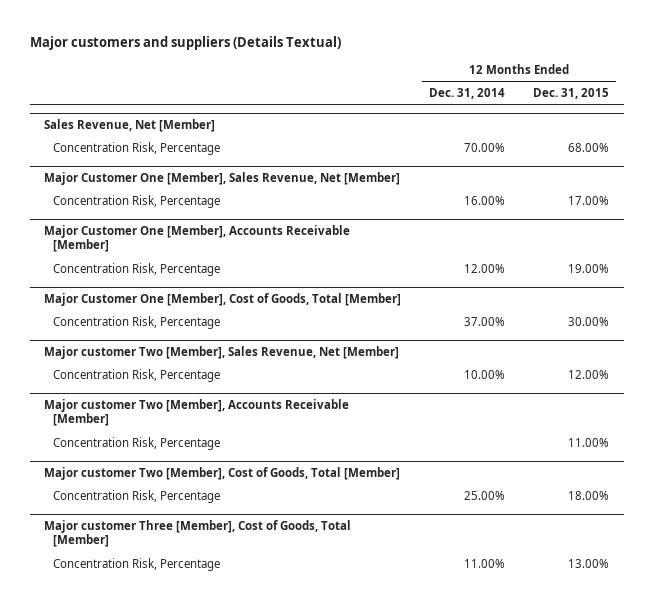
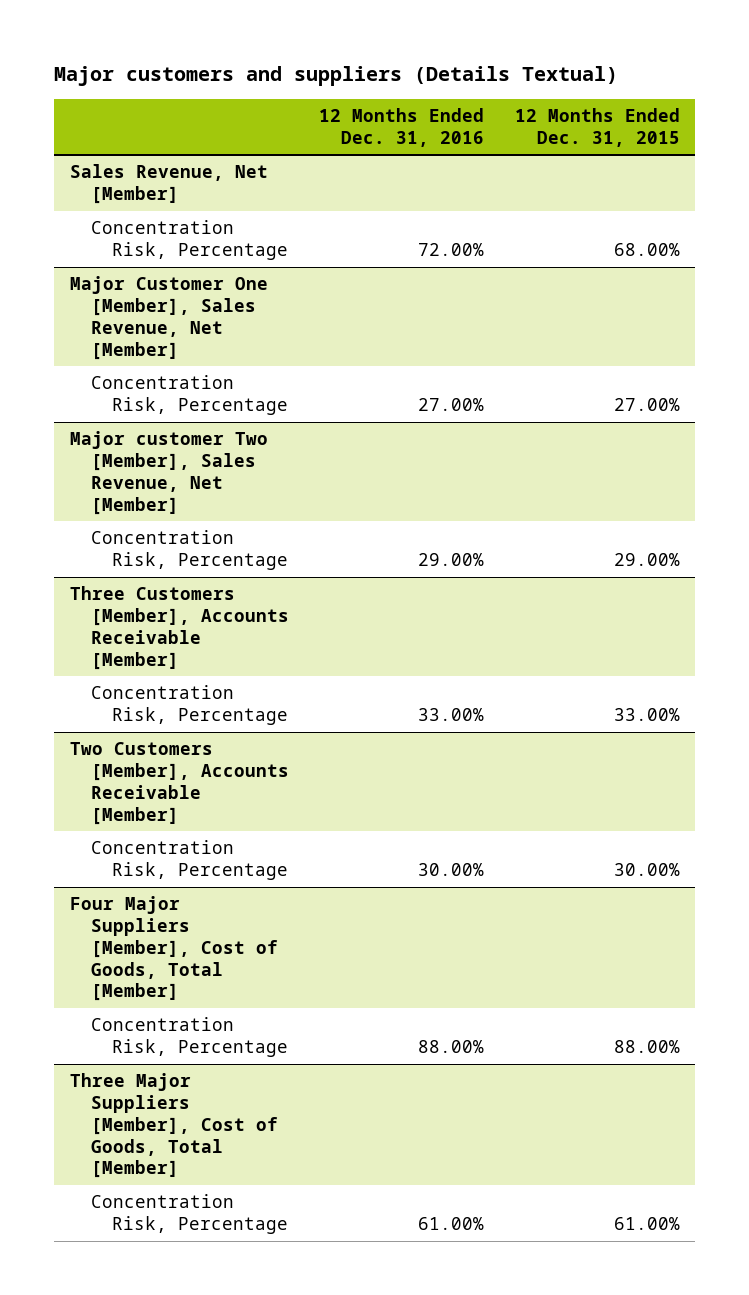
- | 12 Months Ended Dec. 31, 2014 | 12 Months Ended Dec. 31, 2015
+ | 12 Months Ended Dec. 31, 2016 | 12 Months Ended Dec. 31, 2015
@ Major Customer One [Member], Sales Revenue, Net [Member]
- Concentration Risk, Percentage | 16.00% | 17.00%
- Major Customer One [Member], Accounts Receivable [Member]
- Concentration Risk, Percentage | 12.00% | 19.00%
- Major Customer One [Member], Cost of Goods, Total [Member]
- Concentration Risk, Percentage | 37.00% | 30.00%
@ Major Customer One [Member], Sales Revenue, Net [Member]
+ Concentration Risk, Percentage | 27.00% | 27.00%
@ Major customer Two [Member], Sales Revenue, Net [Member]
- Concentration Risk, Percentage | 10.00% | 12.00%
- Major customer Two [Member], Accounts Receivable [Member]
- Concentration Risk, Percentage | | 11.00%
- Major customer Two [Member], Cost of Goods, Total [Member]
- Concentration Risk, Percentage | 25.00% | 18.00%
- Major customer Three [Member], Cost of Goods, Total [Member]
- Concentration Risk, Percentage | 11.00% | 13.00%
@ Major customer Two [Member], Sales Revenue, Net [Member]
+ Concentration Risk, Percentage | 29.00% | 29.00%
+ Three Customers [Member], Accounts Receivable [Member]
+ Concentration Risk, Percentage | 33.00% | 33.00%
+ Two Customers [Member], Accounts Receivable [Member]
+ Concentration Risk, Percentage | 30.00% | 30.00%
+ Four Major Suppliers [Member], Cost of Goods, Total [Member]
+ Concentration Risk, Percentage | 88.00% | 88.00%
+ Three Major Suppliers [Member], Cost of Goods, Total [Member]
+ Concentration Risk, Percentage | 61.00% | 61.00%

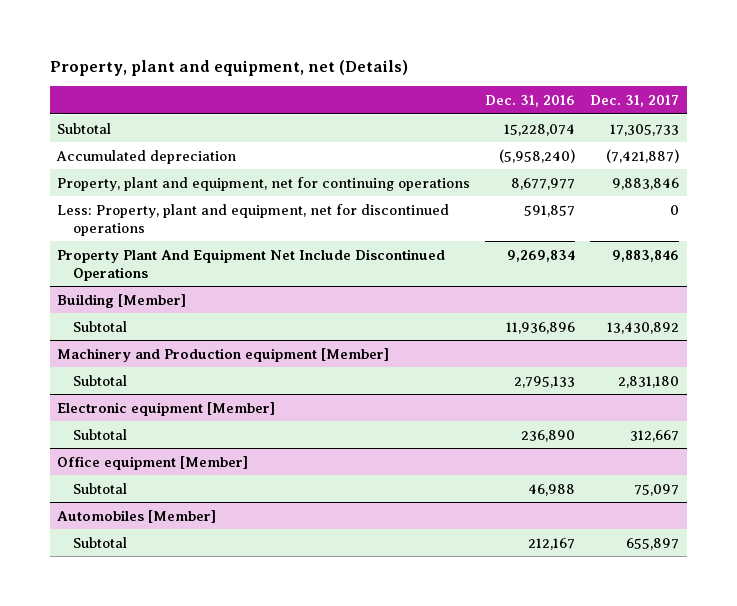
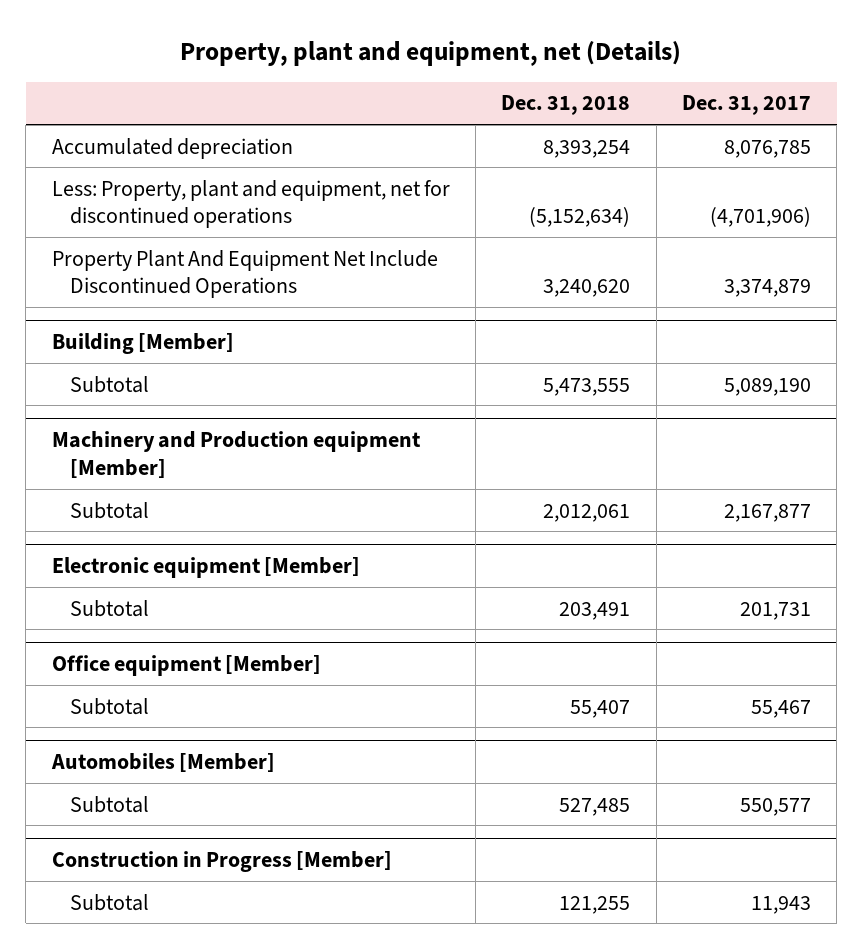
- | Dec. 31, 2016 | Dec. 31, 2017
+ | Dec. 31, 2018 | Dec. 31, 2017
- Subtotal | 15,228,074 | 17,305,733
- Accumulated depreciation | (5,958,240) | (7,421,887)
- Property, plant and equipment, net for continuing operations | 8,677,977 | 9,883,846
- Less: Property, plant and equipment, net for discontinued operations | 591,857 | 0
- Property Plant And Equipment Net Include Discontinued Operations | 9,269,834 | 9,883,846
+ Accumulated depreciation | 8,393,254 | 8,076,785
+ Less: Property, plant and equipment, net for discontinued operations | (5,152,634) | (4,701,906)
+ Property Plant And Equipment Net Include Discontinued Operations | 3,240,620 | 3,374,879
@ Building [Member]
- Subtotal | 11,936,896 | 13,430,892
+ Subtotal | 5,473,555 | 5,089,190
@ Machinery and Production equipment [Member]
- Subtotal | 2,795,133 | 2,831,180
+ Subtotal | 2,012,061 | 2,167,877
@ Electronic equipment [Member]
- Subtotal | 236,890 | 312,667
+ Subtotal | 203,491 | 201,731
@ Office equipment [Member]
- Subtotal | 46,988 | 75,097
+ Subtotal | 55,407 | 55,467
@ Automobiles [Member]
- Subtotal | 212,167 | 655,897
+ Subtotal | 527,485 | 550,577
+ Construction in Progress [Member]
+ Subtotal | 121,255 | 11,943

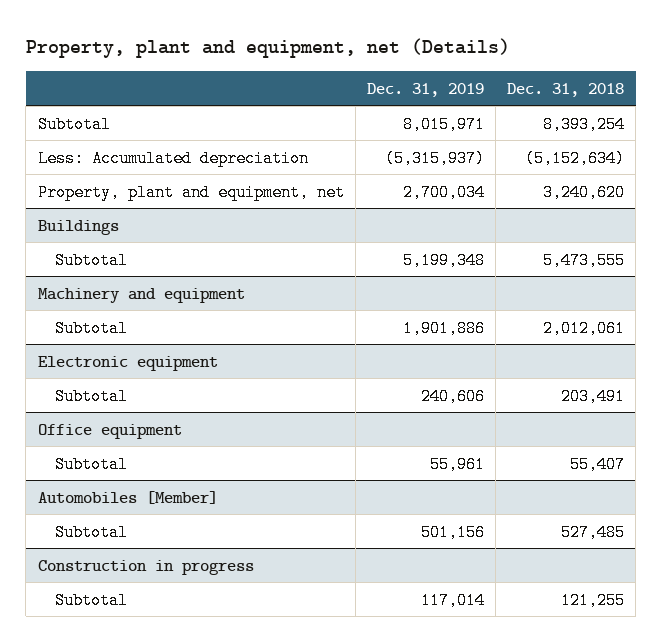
- | Dec. 31, 2018 | Dec. 31, 2017
+ | Dec. 31, 2019 | Dec. 31, 2018
- Accumulated depreciation | 8,393,254 | 8,076,785
- Less: Property, plant and equipment, net for discontinued operations | (5,152,634) | (4,701,906)
- Property Plant And Equipment Net Include Discontinued Operations | 3,240,620 | 3,374,879
- Building [Member]
+ Subtotal | 8,015,971 | 8,393,254
+ Less: Accumulated depreciation | (5,315,937) | (5,152,634)
+ Property, plant and equipment, net | 2,700,034 | 3,240,620
+ Buildings
- Machinery and Production equipment [Member]
+ Machinery and equipment
- Electronic equipment [Member]
+ Electronic equipment
- Office equipment [Member]
+ Office equipment
- Construction in Progress [Member]
+ Construction in progress

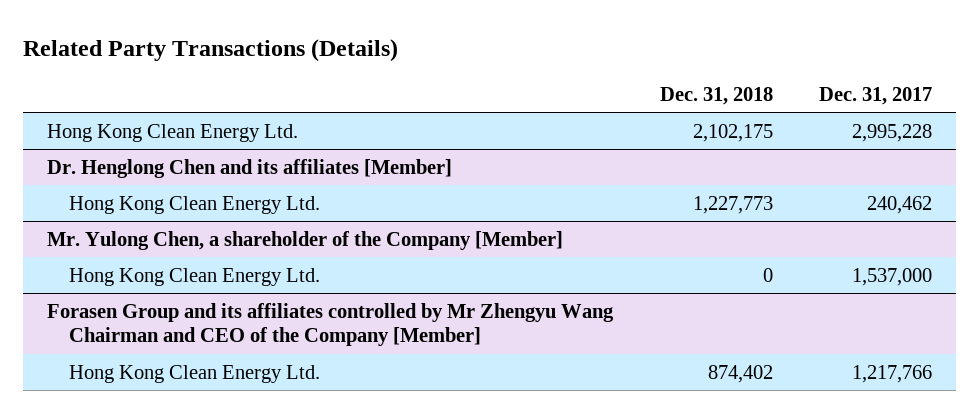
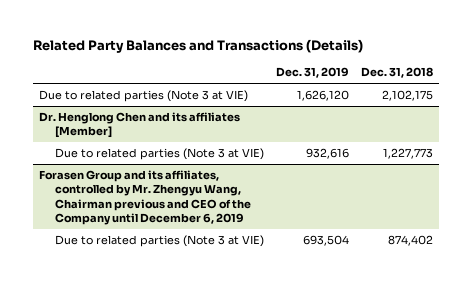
- Related Party Transactions (Details)
+ Related Party Balances and Transactions (Details)
- | Dec. 31, 2018 | Dec. 31, 2017
+ | Dec. 31, 2019 | Dec. 31, 2018
- Hong Kong Clean Energy Ltd. | 2,102,175 | 2,995,228
+ Due to related parties (Note 3 at VIE) | 1,626,120 | 2,102,175
@ Dr. Henglong Chen and its affiliates [Member]
- Hong Kong Clean Energy Ltd. | 1,227,773 | 240,462
- Mr. Yulong Chen, a shareholder of the Company [Member]
- Hong Kong Clean Energy Ltd. | 0 | 1,537,000
- Forasen Group and its affiliates controlled by Mr Zhengyu Wang Chairman and CEO of the Company [Member]
- Hong Kong Clean Energy Ltd. | 874,402 | 1,217,766
@ Dr. Henglong Chen and its affiliates [Member]
+ Due to related parties (Note 3 at VIE) | 932,616 | 1,227,773
+ Forasen Group and its affiliates, controlled by Mr. Zhengyu Wang, Chairman previous and CEO of the Company until December 6, 2019
+ Due to related parties (Note 3 at VIE) | 693,504 | 874,402

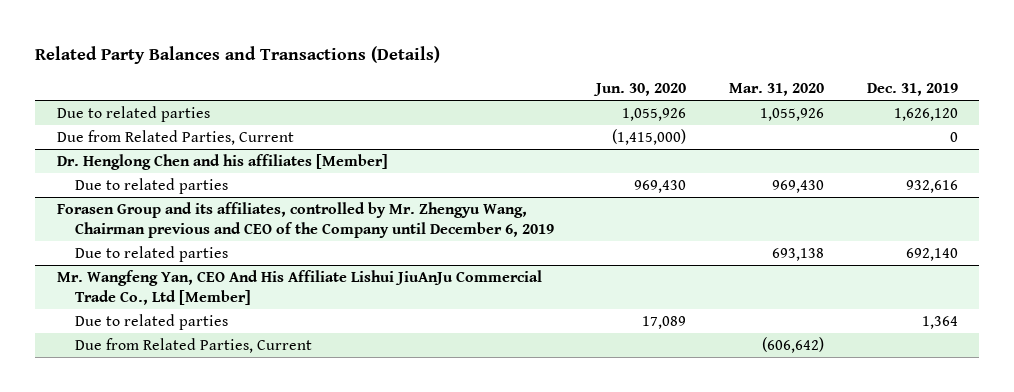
- | Dec. 31, 2019 | Dec. 31, 2018
+ | Jun. 30, 2020 | Mar. 31, 2020 | Dec. 31, 2019
- Due to related parties (Note 3 at VIE) | 1,626,120 | 2,102,175
- Dr. Henglong Chen and its affiliates [Member]
- Due to related parties (Note 3 at VIE) | 932,616 | 1,227,773
+ Due to related parties | 1,055,926 | 1,055,926 | 1,626,120
+ Due from Related Parties, Current | (1,415,000) | | 0
+ Dr. Henglong Chen and his affiliates [Member]
+ Due to related parties | 969,430 | 969,430 | 932,616
@ Forasen Group and its affiliates, controlled by Mr. Zhengyu Wang, Chairman previous and CEO of the Company until December 6, 2019
- Due to related parties (Note 3 at VIE) | 693,504 | 874,402
+ Due to related parties | | 693,138 | 692,140
+ Mr. Wangfeng Yan, CEO And His Affiliate Lishui JiuAnJu Commercial Trade Co., Ltd [Member]
+ Due to related parties | 17,089 | | 1,364
+ Due from Related Parties, Current | | (606,642) |

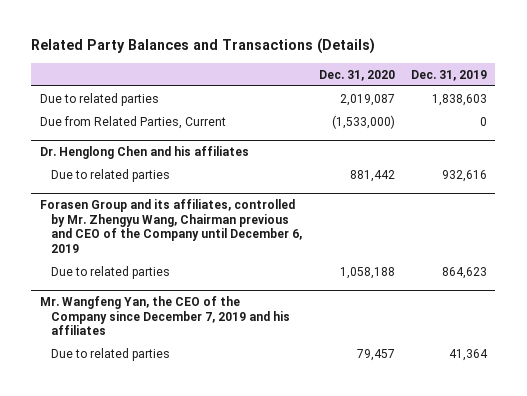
- | Jun. 30, 2020 | Mar. 31, 2020 | Dec. 31, 2019
+ | Dec. 31, 2020 | Dec. 31, 2019
- Due to related parties | 1,055,926 | 1,055,926 | 1,626,120
+ Due to related parties | 2,019,087 | 1,838,603
- Dr. Henglong Chen and his affiliates [Member]
+ Dr. Henglong Chen and his affiliates
@ Forasen Group and its affiliates, controlled by Mr. Zhengyu Wang, Chairman previous and CEO of the Company until December 6, 2019
- Due to related parties | | 693,138 | 692,140
- Mr. Wangfeng Yan, CEO And His Affiliate Lishui JiuAnJu Commercial Trade Co., Ltd [Member]
- Due to related parties | 17,089 | | 1,364
- Due from Related Parties, Current | | (606,642) |
@ Forasen Group and its affiliates, controlled by Mr. Zhengyu Wang, Chairman previous and CEO of the Company until December 6, 2019
+ Due to related parties | 1,058,188 | 864,623
+ Mr. Wangfeng Yan, the CEO of the Company since December 7, 2019 and his affiliates
+ Due to related parties | 79,457 | 41,364

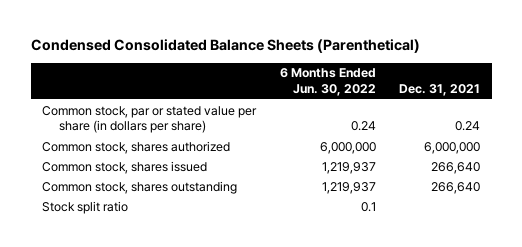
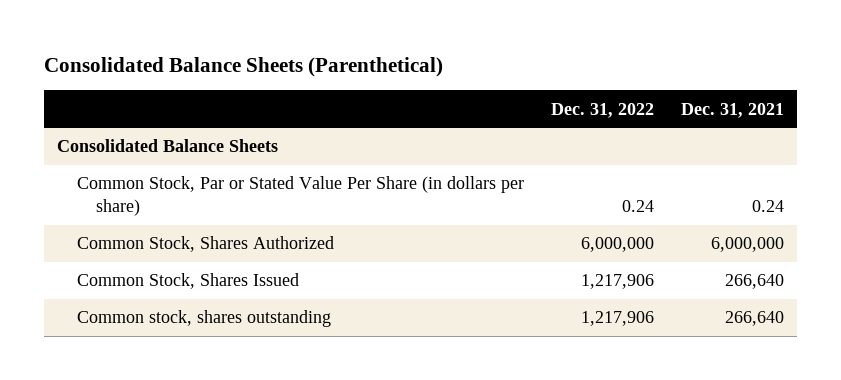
- Condensed Consolidated Balance Sheets (Parenthetical)
+ Consolidated Balance Sheets (Parenthetical)
- | 6 Months Ended Jun. 30, 2022 | Dec. 31, 2021
+ | Dec. 31, 2022 | Dec. 31, 2021
- Common stock, par or stated value per share (in dollars per share) | 0.24 | 0.24
- Common stock, shares authorized | 6,000,000 | 6,000,000
- Common stock, shares issued | 1,219,937 | 266,640
+ Consolidated Balance Sheets
+ Common Stock, Par or Stated Value Per Share (in dollars per share) | 0.24 | 0.24
+ Common Stock, Shares Authorized | 6,000,000 | 6,000,000
+ Common Stock, Shares Issued | 1,217,906 | 266,640
- Stock split ratio | 0.1 |

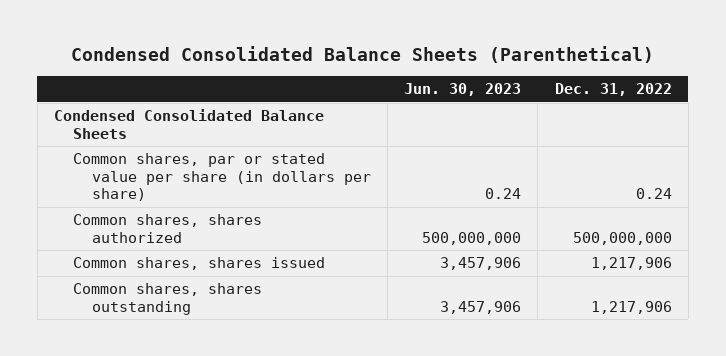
- Consolidated Balance Sheets (Parenthetical)
+ Condensed Consolidated Balance Sheets (Parenthetical)
- | Dec. 31, 2022 | Dec. 31, 2021
+ | Jun. 30, 2023 | Dec. 31, 2022
- Consolidated Balance Sheets
- Common Stock, Par or Stated Value Per Share (in dollars per share) | 0.24 | 0.24
- Common Stock, Shares Authorized | 6,000,000 | 6,000,000
- Common Stock, Shares Issued | 1,217,906 | 266,640
- Common stock, shares outstanding | 1,217,906 | 266,640
+ Condensed Consolidated Balance Sheets
+ Common shares, par or stated value per share (in dollars per share) | 0.24 | 0.24
+ Common shares, shares authorized | 500,000,000 | 500,000,000
+ Common shares, shares issued | 3,457,906 | 1,217,906
+ Common shares, shares outstanding | 3,457,906 | 1,217,906

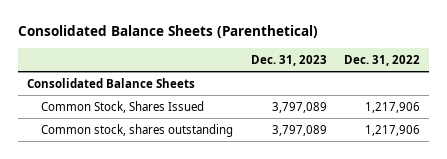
- Condensed Consolidated Balance Sheets (Parenthetical)
+ Consolidated Balance Sheets (Parenthetical)
- | Jun. 30, 2023 | Dec. 31, 2022
+ | Dec. 31, 2023 | Dec. 31, 2022
- Condensed Consolidated Balance Sheets
- Common shares, par or stated value per share (in dollars per share) | 0.24 | 0.24
- Common shares, shares authorized | 500,000,000 | 500,000,000
- Common shares, shares issued | 3,457,906 | 1,217,906
- Common shares, shares outstanding | 3,457,906 | 1,217,906
+ Consolidated Balance Sheets
+ Common Stock, Shares Issued | 3,797,089 | 1,217,906
+ Common stock, shares outstanding | 3,797,089 | 1,217,906

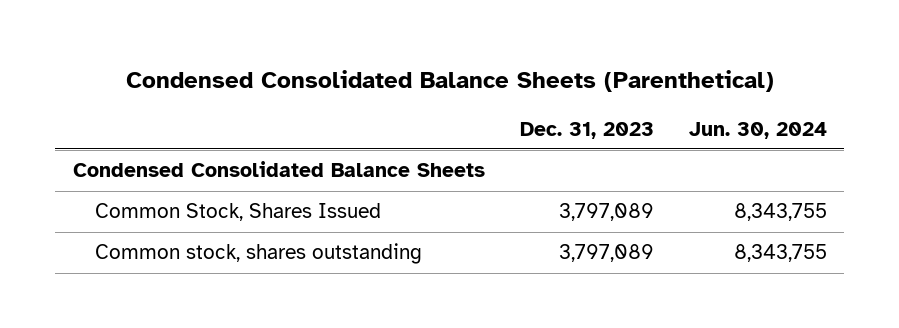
- Consolidated Balance Sheets (Parenthetical)
+ Condensed Consolidated Balance Sheets (Parenthetical)
- | Dec. 31, 2023 | Dec. 31, 2022
+ | Dec. 31, 2023 | Jun. 30, 2024
- Consolidated Balance Sheets
+ Condensed Consolidated Balance Sheets

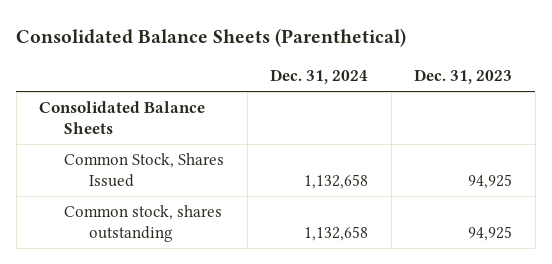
- Condensed Consolidated Balance Sheets (Parenthetical)
+ Consolidated Balance Sheets (Parenthetical)
- | Dec. 31, 2023 | Jun. 30, 2024
+ | Dec. 31, 2024 | Dec. 31, 2023
- Condensed Consolidated Balance Sheets
- Common Stock, Shares Issued | 3,797,089 | 8,343,755
- Common stock, shares outstanding | 3,797,089 | 8,343,755
+ Consolidated Balance Sheets
+ Common Stock, Shares Issued | 1,132,658 | 94,925
+ Common stock, shares outstanding | 1,132,658 | 94,925

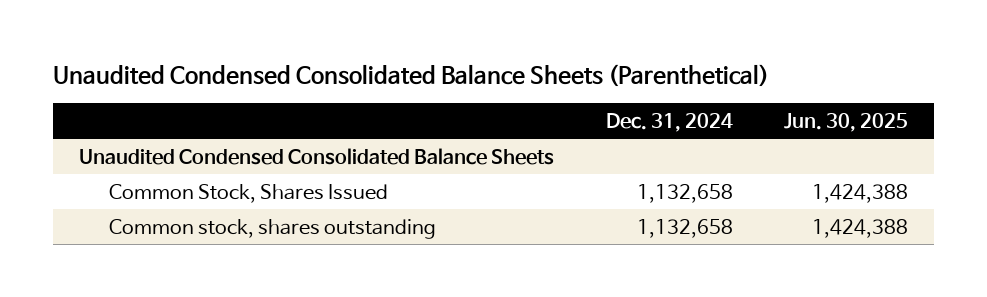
- Consolidated Balance Sheets (Parenthetical)
+ Unaudited Condensed Consolidated Balance Sheets (Parenthetical)
- | Dec. 31, 2024 | Dec. 31, 2023
+ | Dec. 31, 2024 | Jun. 30, 2025
- Consolidated Balance Sheets
+ Unaudited Condensed Consolidated Balance Sheets

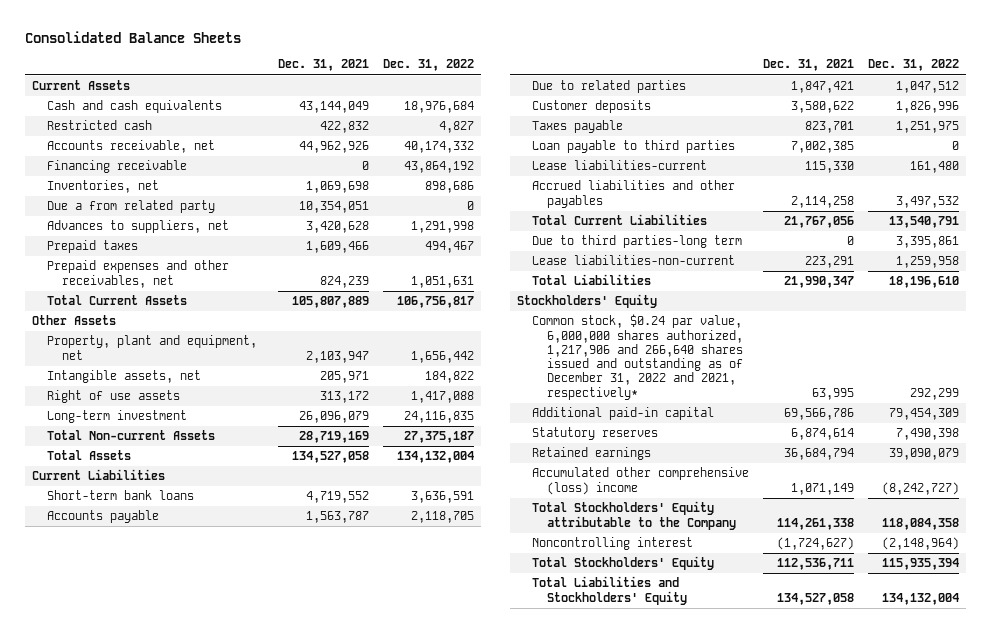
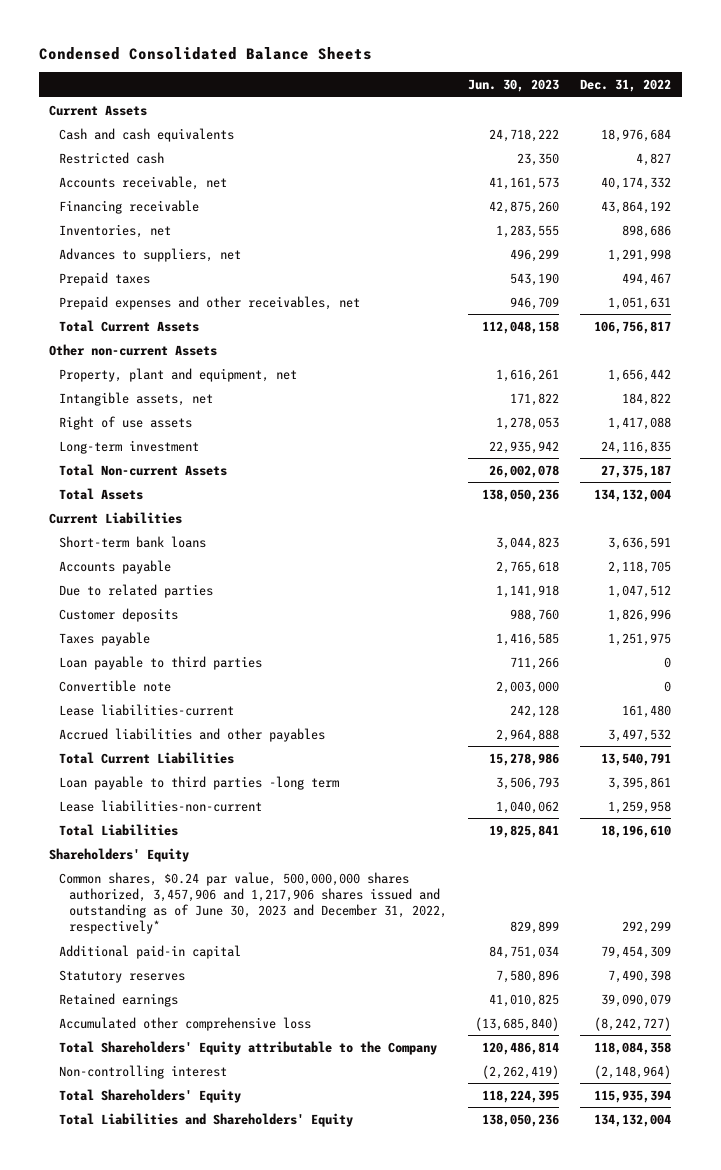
- Consolidated Balance Sheets
+ Condensed Consolidated Balance Sheets
- | Dec. 31, 2021 | Dec. 31, 2022
+ | Jun. 30, 2023 | Dec. 31, 2022
- Due a from related party | 10,354,051 | 0
- Other Assets
+ Other non-current Assets
+ Convertible note | 2,003,000 | 0
- Due to third parties-long term | 0 | 3,395,861
+ Loan payable to third parties -long term | 3,506,793 | 3,395,861
- Stockholders' Equity
- Common stock, $0.24 par value, 6,000,000 shares authorized, 1,217,906 and 266,640 shares issued and outstanding as of December 31, 2022 and 2021, respectively* | 63,995 | 292,299
+ Shareholders' Equity
+ Common shares, $0.24 par value, 500,000,000 shares authorized, 3,457,906 and 1,217,906 shares issued and outstanding as of June 30, 2023 and December 31, 2022, respectively* | 829,899 | 292,299
- Accumulated other comprehensive (loss) income | 1,071,149 | (8,242,727)
- Total Stockholders' Equity attributable to the Company | 114,261,338 | 118,084,358
- Noncontrolling interest | (1,724,627) | (2,148,964)
- Total Stockholders' Equity | 112,536,711 | 115,935,394
- Total Liabilities and Stockholders' Equity | 134,527,058 | 134,132,004
+ Accumulated other comprehensive loss | (13,685,840) | (8,242,727)
+ Total Shareholders' Equity attributable to the Company | 120,486,814 | 118,084,358
+ Non-controlling interest | (2,262,419) | (2,148,964)
+ Total Shareholders' Equity | 118,224,395 | 115,935,394
+ Total Liabilities and Shareholders' Equity | 138,050,236 | 134,132,004

